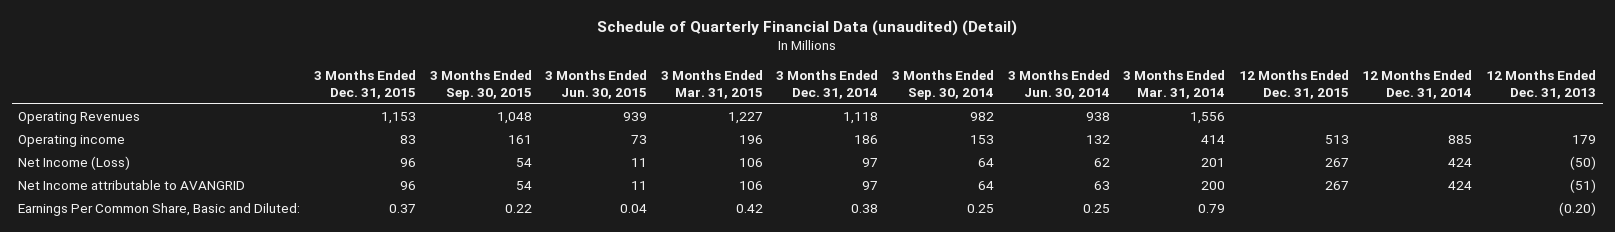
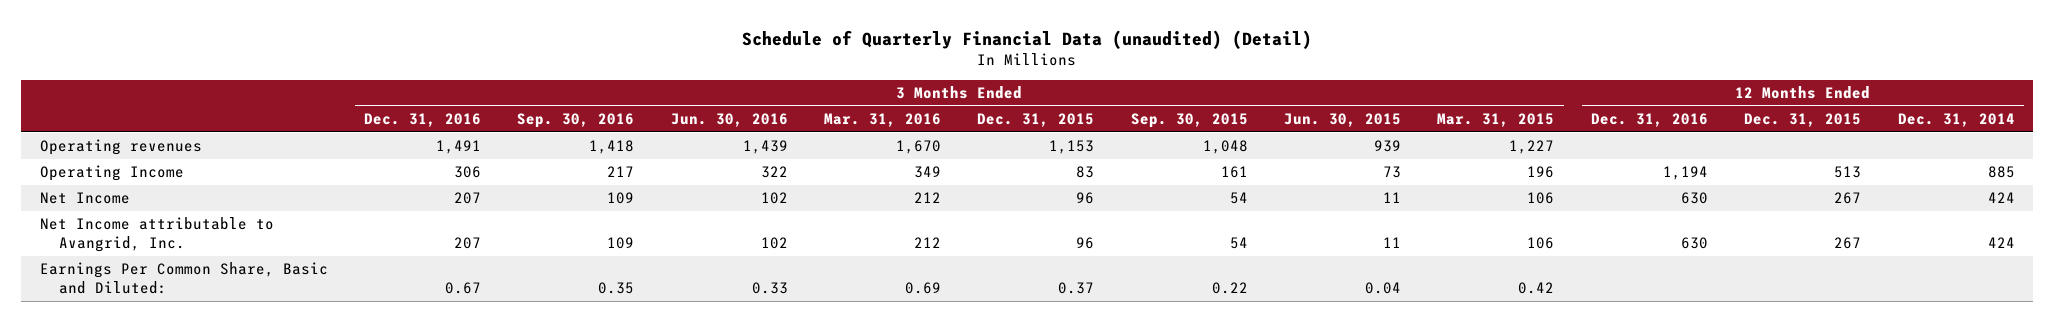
- | 3 Months Ended Dec. 31, 2015 | 3 Months Ended Sep. 30, 2015 | 3 Months Ended Jun. 30, 2015 | 3 Months Ended Mar. 31, 2015 | 3 Months Ended Dec. 31, 2014 | 3 Months Ended Sep. 30, 2014 | 3 Months Ended Jun. 30, 2014 | 3 Months Ended Mar. 31, 2014 | 12 Months Ended Dec. 31, 2015 | 12 Months Ended Dec. 31, 2014 | 12 Months Ended Dec. 31, 2013
+ | 3 Months Ended Dec. 31, 2016 | 3 Months Ended Sep. 30, 2016 | 3 Months Ended Jun. 30, 2016 | 3 Months Ended Mar. 31, 2016 | 3 Months Ended Dec. 31, 2015 | 3 Months Ended Sep. 30, 2015 | 3 Months Ended Jun. 30, 2015 | 3 Months Ended Mar. 31, 2015 | 12 Months Ended Dec. 31, 2016 | 12 Months Ended Dec. 31, 2015 | 12 Months Ended Dec. 31, 2014
- Operating Revenues | 1,153 | 1,048 | 939 | 1,227 | 1,118 | 982 | 938 | 1,556 | | |
- Operating income | 83 | 161 | 73 | 196 | 186 | 153 | 132 | 414 | 513 | 885 | 179
- Net Income (Loss) | 96 | 54 | 11 | 106 | 97 | 64 | 62 | 201 | 267 | 424 | (50)
- Net Income attributable to AVANGRID | 96 | 54 | 11 | 106 | 97 | 64 | 63 | 200 | 267 | 424 | (51)
+ Operating revenues | 1,491 | 1,418 | 1,439 | 1,670 | 1,153 | 1,048 | 939 | 1,227 | | |
+ Operating Income | 306 | 217 | 322 | 349 | 83 | 161 | 73 | 196 | 1,194 | 513 | 885
+ Net Income | 207 | 109 | 102 | 212 | 96 | 54 | 11 | 106 | 630 | 267 | 424
+ Net Income attributable to Avangrid, Inc. | 207 | 109 | 102 | 212 | 96 | 54 | 11 | 106 | 630 | 267 | 424

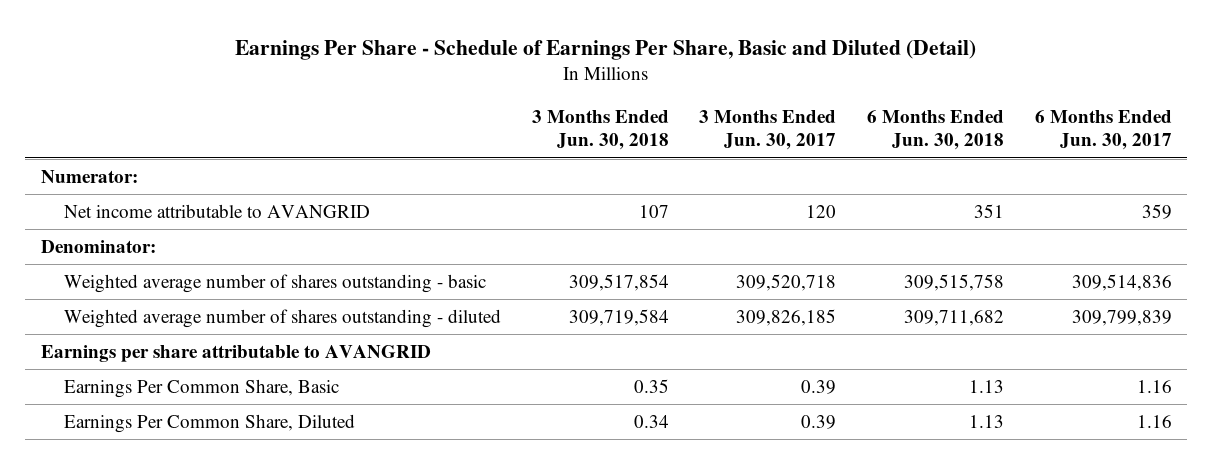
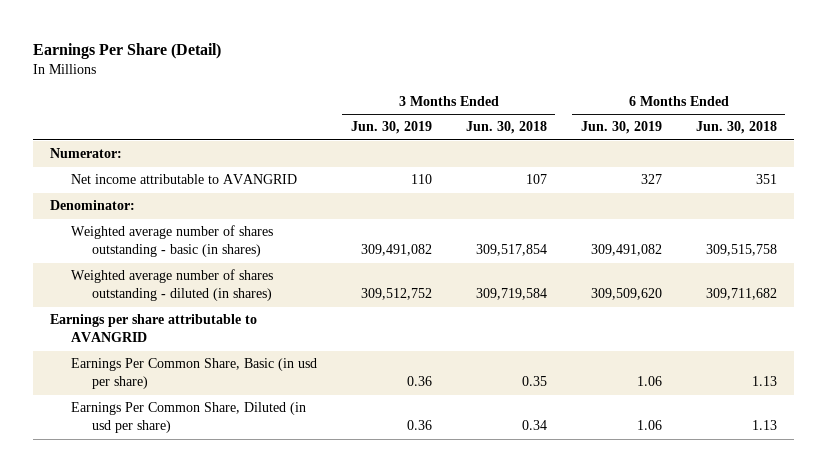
- Earnings Per Share - Schedule of Earnings Per Share, Basic and Diluted (Detail)
+ Earnings Per Share (Detail)
- | 3 Months Ended Jun. 30, 2018 | 3 Months Ended Jun. 30, 2017 | 6 Months Ended Jun. 30, 2018 | 6 Months Ended Jun. 30, 2017
+ | 3 Months Ended Jun. 30, 2019 | 3 Months Ended Jun. 30, 2018 | 6 Months Ended Jun. 30, 2019 | 6 Months Ended Jun. 30, 2018
- Weighted average number of shares outstanding - basic | 309,517,854 | 309,520,718 | 309,515,758 | 309,514,836
- Weighted average number of shares outstanding - diluted | 309,719,584 | 309,826,185 | 309,711,682 | 309,799,839
+ Weighted average number of shares outstanding - basic (in shares) | 309,491,082 | 309,517,854 | 309,491,082 | 309,515,758
+ Weighted average number of shares outstanding - diluted (in shares) | 309,512,752 | 309,719,584 | 309,509,620 | 309,711,682
- Earnings Per Common Share, Basic | 0.35 | 0.39 | 1.13 | 1.16
- Earnings Per Common Share, Diluted | 0.34 | 0.39 | 1.13 | 1.16
+ Earnings Per Common Share, Basic (in usd per share) | 0.36 | 0.35 | 1.06 | 1.13
+ Earnings Per Common Share, Diluted (in usd per share) | 0.36 | 0.34 | 1.06 | 1.13

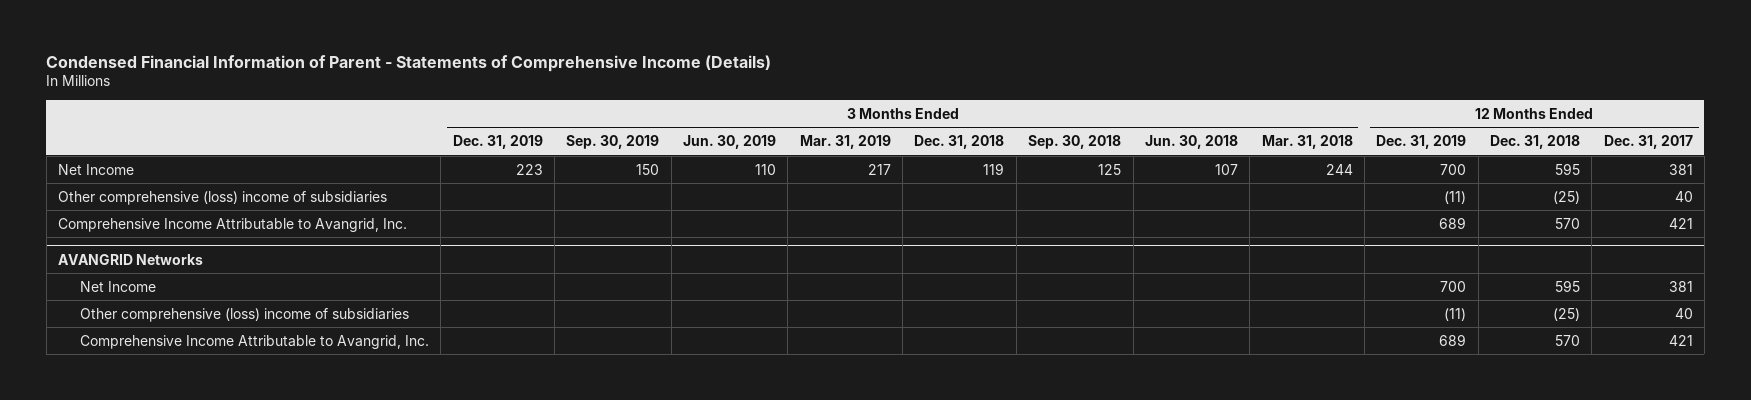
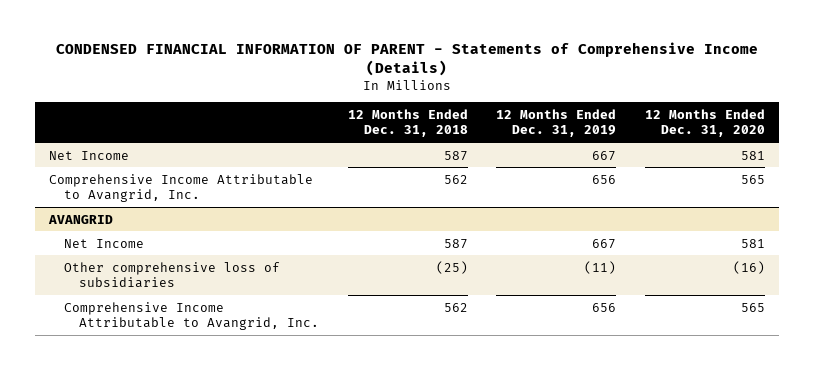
- Condensed Financial Information of Parent - Statements of Comprehensive Income (Details)
+ CONDENSED FINANCIAL INFORMATION OF PARENT - Statements of Comprehensive Income (Details)
- | 3 Months Ended Dec. 31, 2019 | 3 Months Ended Sep. 30, 2019 | 3 Months Ended Jun. 30, 2019 | 3 Months Ended Mar. 31, 2019 | 3 Months Ended Dec. 31, 2018 | 3 Months Ended Sep. 30, 2018 | 3 Months Ended Jun. 30, 2018 | 3 Months Ended Mar. 31, 2018 | 12 Months Ended Dec. 31, 2019 | 12 Months Ended Dec. 31, 2018 | 12 Months Ended Dec. 31, 2017
+ | 12 Months Ended Dec. 31, 2018 | 12 Months Ended Dec. 31, 2019 | 12 Months Ended Dec. 31, 2020
- Net Income | 223 | 150 | 110 | 217 | 119 | 125 | 107 | 244 | 700 | 595 | 381
- Other comprehensive (loss) income of subsidiaries | | | | | | | | | (11) | (25) | 40
- Comprehensive Income Attributable to Avangrid, Inc. | | | | | | | | | 689 | 570 | 421
- AVANGRID Networks
- Net Income | | | | | | | | | 700 | 595 | 381
- Other comprehensive (loss) income of subsidiaries | | | | | | | | | (11) | (25) | 40
- Comprehensive Income Attributable to Avangrid, Inc. | | | | | | | | | 689 | 570 | 421
+ Net Income | 587 | 667 | 581
+ Comprehensive Income Attributable to Avangrid, Inc. | 562 | 656 | 565
+ AVANGRID
+ Net Income | 587 | 667 | 581
+ Other comprehensive loss of subsidiaries | (25) | (11) | (16)
+ Comprehensive Income Attributable to Avangrid, Inc. | 562 | 656 | 565

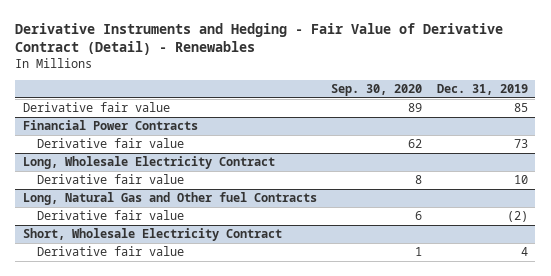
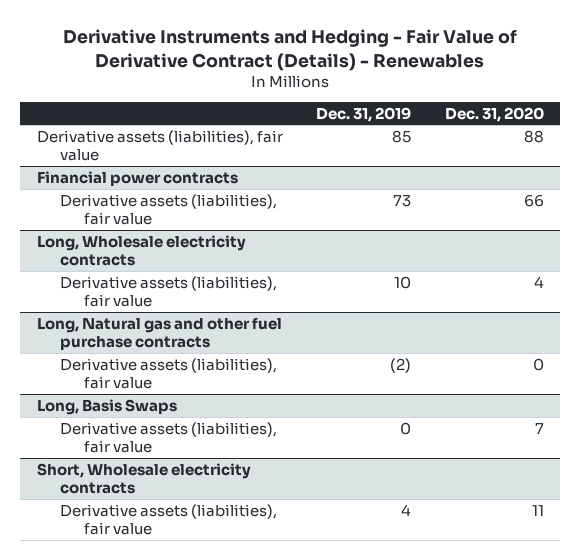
- Derivative Instruments and Hedging - Fair Value of Derivative Contract (Detail) - Renewables
+ Derivative Instruments and Hedging - Fair Value of Derivative Contract (Details) - Renewables
- | Sep. 30, 2020 | Dec. 31, 2019
+ | Dec. 31, 2019 | Dec. 31, 2020
- Derivative fair value | 89 | 85
- Financial Power Contracts
- Derivative fair value | 62 | 73
- Long, Wholesale Electricity Contract
- Derivative fair value | 8 | 10
- Long, Natural Gas and Other fuel Contracts
- Derivative fair value | 6 | (2)
- Short, Wholesale Electricity Contract
- Derivative fair value | 1 | 4
+ Derivative assets (liabilities), fair value | 85 | 88
+ Financial power contracts
+ Derivative assets (liabilities), fair value | 73 | 66
+ Long, Wholesale electricity contracts
+ Derivative assets (liabilities), fair value | 10 | 4
+ Long, Natural gas and other fuel purchase contracts
+ Derivative assets (liabilities), fair value | (2) | 0
+ Long, Basis Swaps
+ Derivative assets (liabilities), fair value | 0 | 7
+ Short, Wholesale electricity contracts
+ Derivative assets (liabilities), fair value | 4 | 11

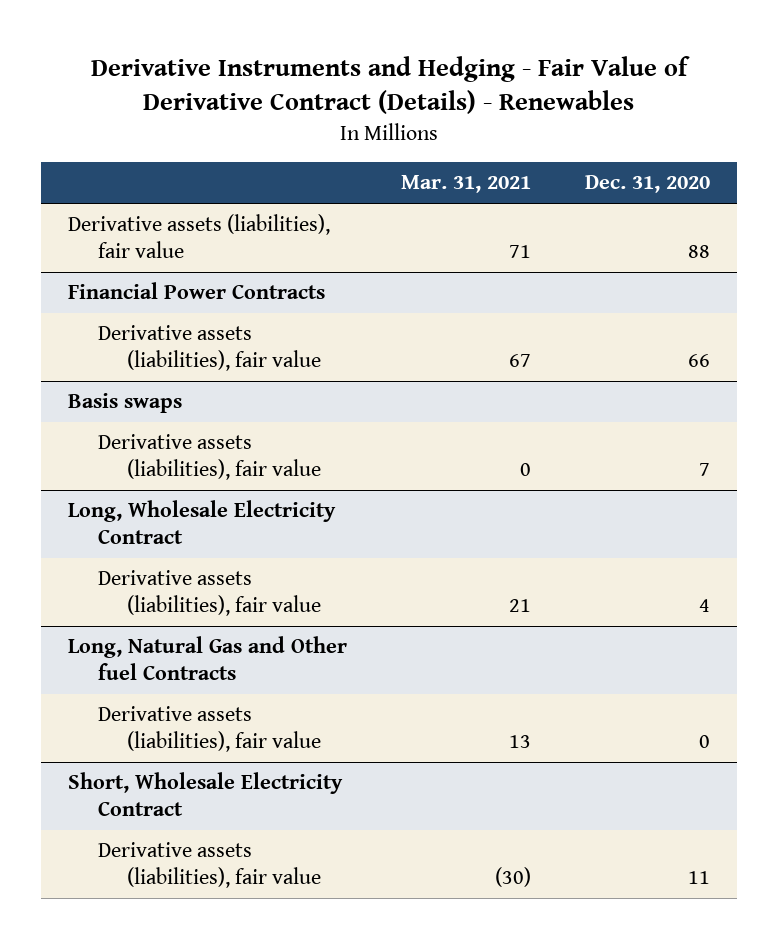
- | Dec. 31, 2019 | Dec. 31, 2020
+ | Mar. 31, 2021 | Dec. 31, 2020
- Financial power contracts
+ Financial Power Contracts
- Long, Wholesale electricity contracts
+ Basis swaps
+ Derivative assets (liabilities), fair value | 0 | 7
+ Long, Wholesale Electricity Contract
- Long, Natural gas and other fuel purchase contracts
+ Long, Natural Gas and Other fuel Contracts
- Long, Basis Swaps
- Derivative assets (liabilities), fair value | 0 | 7
- Short, Wholesale electricity contracts
+ Short, Wholesale Electricity Contract

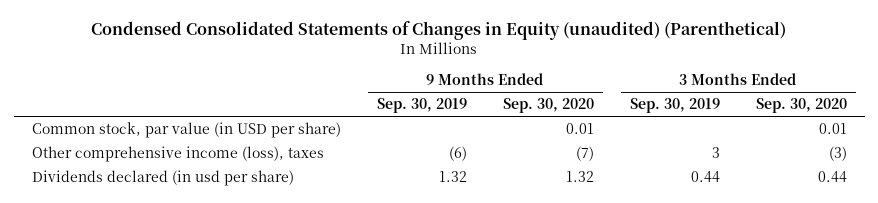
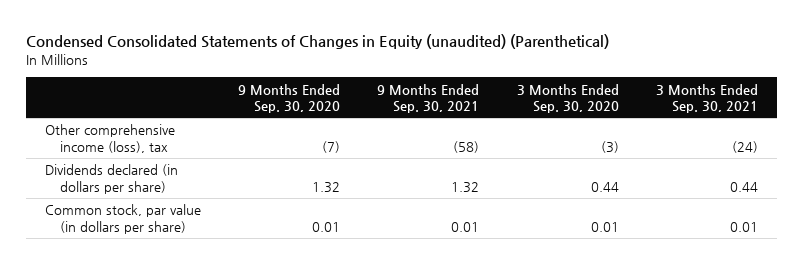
- | 9 Months Ended Sep. 30, 2019 | 9 Months Ended Sep. 30, 2020 | 3 Months Ended Sep. 30, 2019 | 3 Months Ended Sep. 30, 2020
+ | 9 Months Ended Sep. 30, 2020 | 9 Months Ended Sep. 30, 2021 | 3 Months Ended Sep. 30, 2020 | 3 Months Ended Sep. 30, 2021
- Common stock, par value (in USD per share) | | 0.01 | | 0.01
- Other comprehensive income (loss), taxes | (6) | (7) | 3 | (3)
- Dividends declared (in usd per share) | 1.32 | 1.32 | 0.44 | 0.44
+ Other comprehensive income (loss), tax | (7) | (58) | (3) | (24)
+ Dividends declared (in dollars per share) | 1.32 | 1.32 | 0.44 | 0.44
+ Common stock, par value (in dollars per share) | 0.01 | 0.01 | 0.01 | 0.01

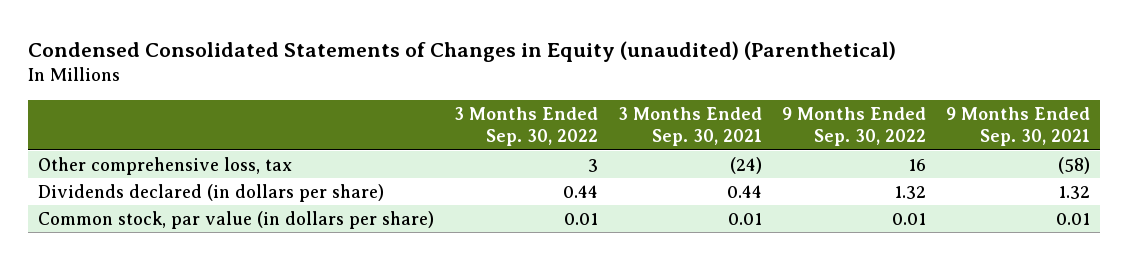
- | 9 Months Ended Sep. 30, 2020 | 9 Months Ended Sep. 30, 2021 | 3 Months Ended Sep. 30, 2020 | 3 Months Ended Sep. 30, 2021
+ | 3 Months Ended Sep. 30, 2022 | 3 Months Ended Sep. 30, 2021 | 9 Months Ended Sep. 30, 2022 | 9 Months Ended Sep. 30, 2021
- Other comprehensive income (loss), tax | (7) | (58) | (3) | (24)
+ Other comprehensive loss, tax | 3 | (24) | 16 | (58)

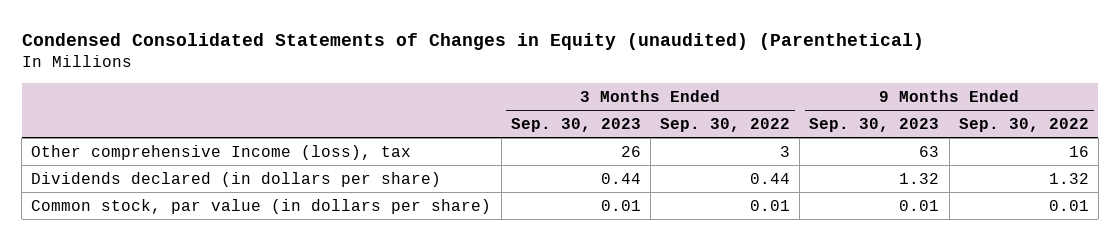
- | 3 Months Ended Sep. 30, 2022 | 3 Months Ended Sep. 30, 2021 | 9 Months Ended Sep. 30, 2022 | 9 Months Ended Sep. 30, 2021
+ | 3 Months Ended Sep. 30, 2023 | 3 Months Ended Sep. 30, 2022 | 9 Months Ended Sep. 30, 2023 | 9 Months Ended Sep. 30, 2022
- Other comprehensive loss, tax | 3 | (24) | 16 | (58)
+ Other comprehensive Income (loss), tax | 26 | 3 | 63 | 16

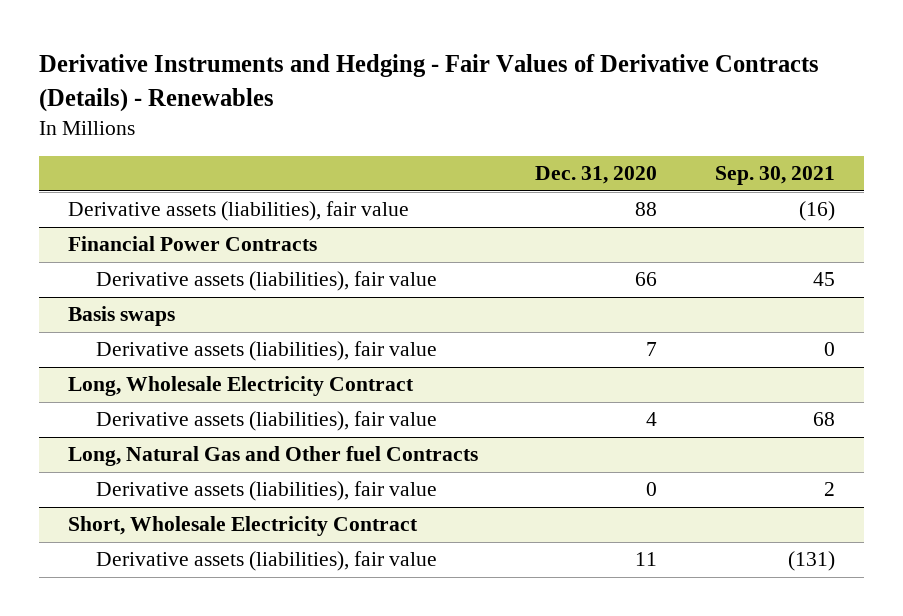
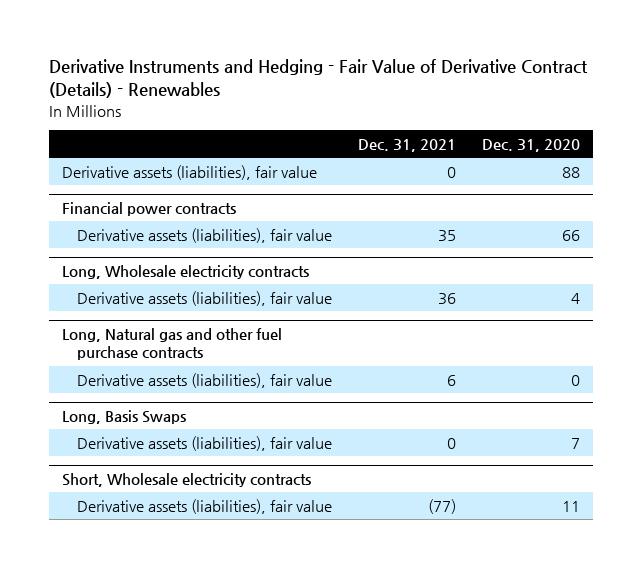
- Derivative Instruments and Hedging - Fair Values of Derivative Contracts (Details) - Renewables
+ Derivative Instruments and Hedging - Fair Value of Derivative Contract (Details) - Renewables
- | Dec. 31, 2020 | Sep. 30, 2021
+ | Dec. 31, 2021 | Dec. 31, 2020
- Financial Power Contracts
+ Financial power contracts
- Basis swaps
- Derivative assets (liabilities), fair value | 7 | 0
- Long, Wholesale Electricity Contract
+ Long, Wholesale electricity contracts
- Long, Natural Gas and Other fuel Contracts
+ Long, Natural gas and other fuel purchase contracts
- Short, Wholesale Electricity Contract
+ Long, Basis Swaps
+ Derivative assets (liabilities), fair value | 0 | 7
+ Short, Wholesale electricity contracts

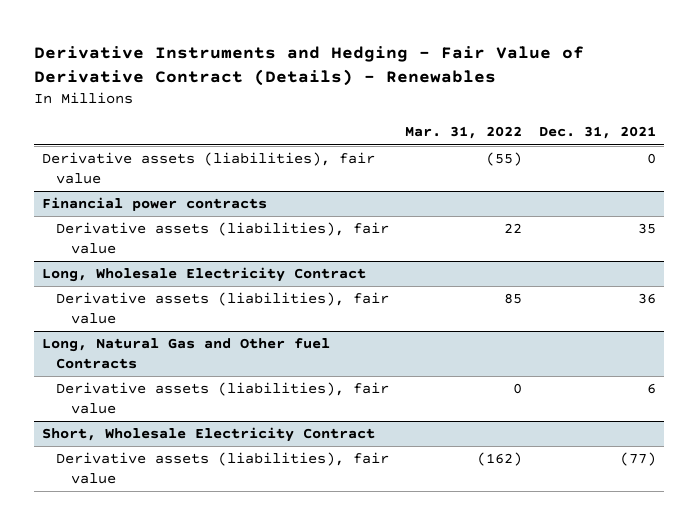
- | Dec. 31, 2021 | Dec. 31, 2020
+ | Mar. 31, 2022 | Dec. 31, 2021
- Long, Wholesale electricity contracts
+ Long, Wholesale Electricity Contract
- Long, Natural gas and other fuel purchase contracts
+ Long, Natural Gas and Other fuel Contracts
- Long, Basis Swaps
- Derivative assets (liabilities), fair value | 0 | 7
- Short, Wholesale electricity contracts
+ Short, Wholesale Electricity Contract

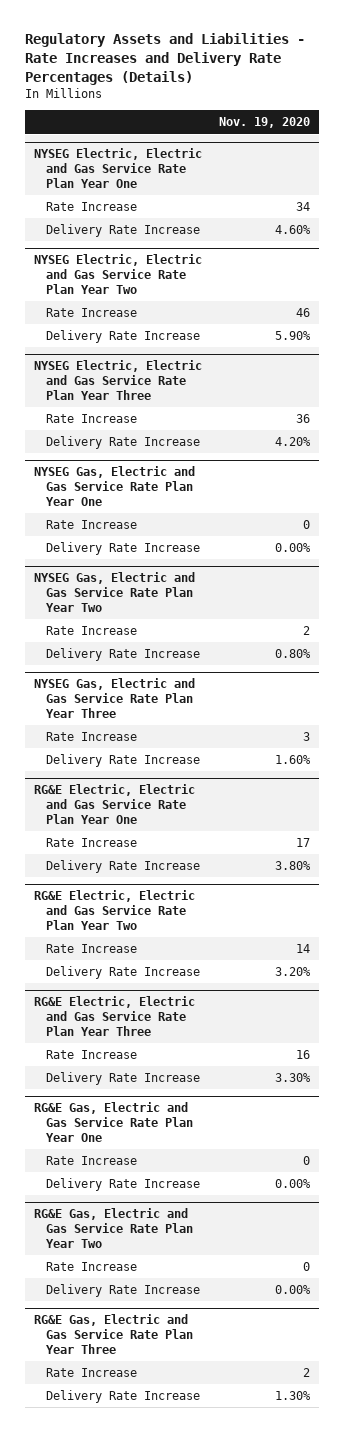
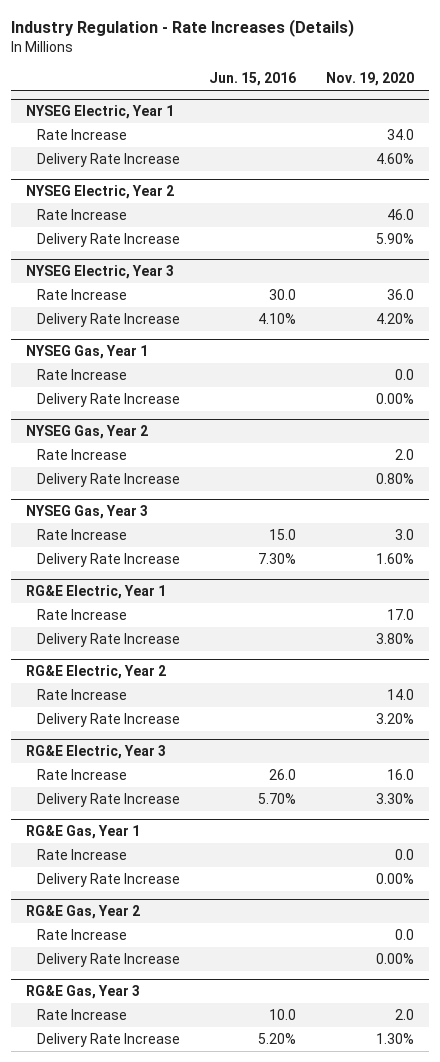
- Regulatory Assets and Liabilities - Rate Increases and Delivery Rate Percentages (Details)
+ Industry Regulation - Rate Increases (Details)
- | Nov. 19, 2020
+ | Jun. 15, 2016 | Nov. 19, 2020
- NYSEG Electric, Electric and Gas Service Rate Plan Year One
- Rate Increase | 34
+ NYSEG Electric, Year 1
+ Rate Increase | | 34.0
- NYSEG Electric, Electric and Gas Service Rate Plan Year Two
- Rate Increase | 46
+ NYSEG Electric, Year 2
+ Rate Increase | | 46.0
- NYSEG Electric, Electric and Gas Service Rate Plan Year Three
- Rate Increase | 36
+ NYSEG Electric, Year 3
+ Rate Increase | 30.0 | 36.0
- NYSEG Gas, Electric and Gas Service Rate Plan Year One
- Rate Increase | 0
+ NYSEG Gas, Year 1
+ Rate Increase | | 0.0
- NYSEG Gas, Electric and Gas Service Rate Plan Year Two
- Rate Increase | 2
+ NYSEG Gas, Year 2
+ Rate Increase | | 2.0
- NYSEG Gas, Electric and Gas Service Rate Plan Year Three
- Rate Increase | 3
+ NYSEG Gas, Year 3
+ Rate Increase | 15.0 | 3.0
- RG&E Electric, Electric and Gas Service Rate Plan Year One
- Rate Increase | 17
+ RG&E Electric, Year 1
+ Rate Increase | | 17.0
- RG&E Electric, Electric and Gas Service Rate Plan Year Two
- Rate Increase | 14
+ RG&E Electric, Year 2
+ Rate Increase | | 14.0
- RG&E Electric, Electric and Gas Service Rate Plan Year Three
- Rate Increase | 16
+ RG&E Electric, Year 3
+ Rate Increase | 26.0 | 16.0
- RG&E Gas, Electric and Gas Service Rate Plan Year One
- Rate Increase | 0
+ RG&E Gas, Year 1
+ Rate Increase | | 0.0
- RG&E Gas, Electric and Gas Service Rate Plan Year Two
- Rate Increase | 0
+ RG&E Gas, Year 2
+ Rate Increase | | 0.0
- RG&E Gas, Electric and Gas Service Rate Plan Year Three
- Rate Increase | 2
+ RG&E Gas, Year 3
+ Rate Increase | 10.0 | 2.0

